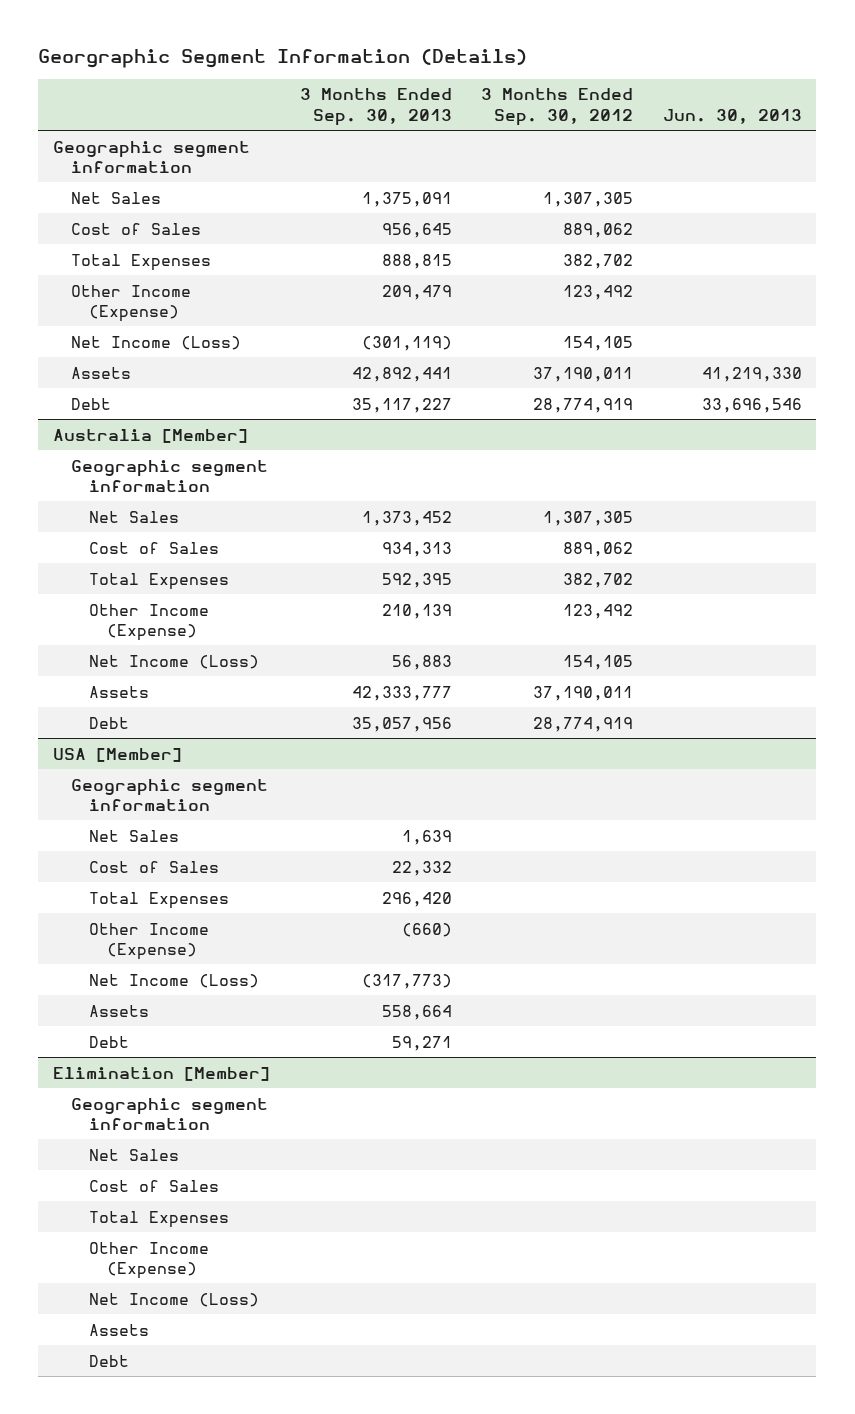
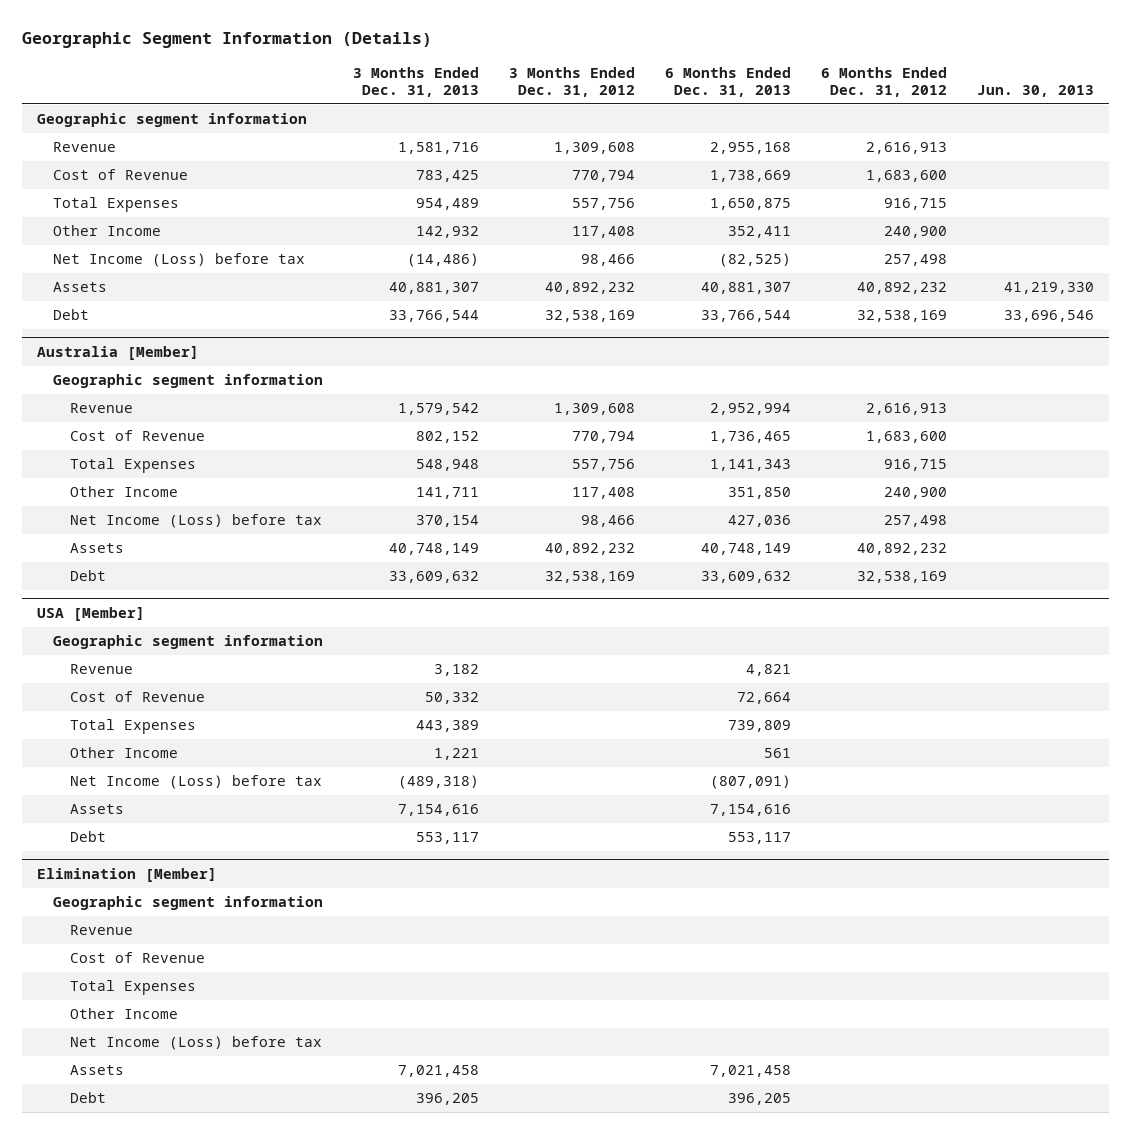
- | 3 Months Ended Sep. 30, 2013 | 3 Months Ended Sep. 30, 2012 | Jun. 30, 2013
+ | 3 Months Ended Dec. 31, 2013 | 3 Months Ended Dec. 31, 2012 | 6 Months Ended Dec. 31, 2013 | 6 Months Ended Dec. 31, 2012 | Jun. 30, 2013
- Net Sales | 1,375,091 | 1,307,305 |
- Cost of Sales | 956,645 | 889,062 |
+ Revenue | 1,581,716 | 1,309,608 | 2,955,168 | 2,616,913 |
+ Cost of Revenue | 783,425 | 770,794 | 1,738,669 | 1,683,600 |
- Other Income (Expense) | 209,479 | 123,492 |
- Net Income (Loss) | (301,119) | 154,105 |
+ Other Income | 142,932 | 117,408 | 352,411 | 240,900 |
+ Net Income (Loss) before tax | (14,486) | 98,466 | (82,525) | 257,498 |
@ Australia [Member]
- Net Sales | 1,373,452 | 1,307,305 |
- Cost of Sales | 934,313 | 889,062 |
+ Revenue | 1,579,542 | 1,309,608 | 2,952,994 | 2,616,913 |
+ Cost of Revenue | 802,152 | 770,794 | 1,736,465 | 1,683,600 |
- Other Income (Expense) | 210,139 | 123,492 |
- Net Income (Loss) | 56,883 | 154,105 |
+ Other Income | 141,711 | 117,408 | 351,850 | 240,900 |
+ Net Income (Loss) before tax | 370,154 | 98,466 | 427,036 | 257,498 |
@ USA [Member]
- Net Sales | 1,639 | |
- Cost of Sales | 22,332 | |
+ Revenue | 3,182 | | 4,821 | |
+ Cost of Revenue | 50,332 | | 72,664 | |
- Other Income (Expense) | (660) | |
- Net Income (Loss) | (317,773) | |
+ Other Income | 1,221 | | 561 | |
+ Net Income (Loss) before tax | (489,318) | | (807,091) | |
@ Elimination [Member]
- Net Sales
- Cost of Sales
+ Revenue
+ Cost of Revenue
- Other Income (Expense)
- Net Income (Loss)
+ Other Income
+ Net Income (Loss) before tax

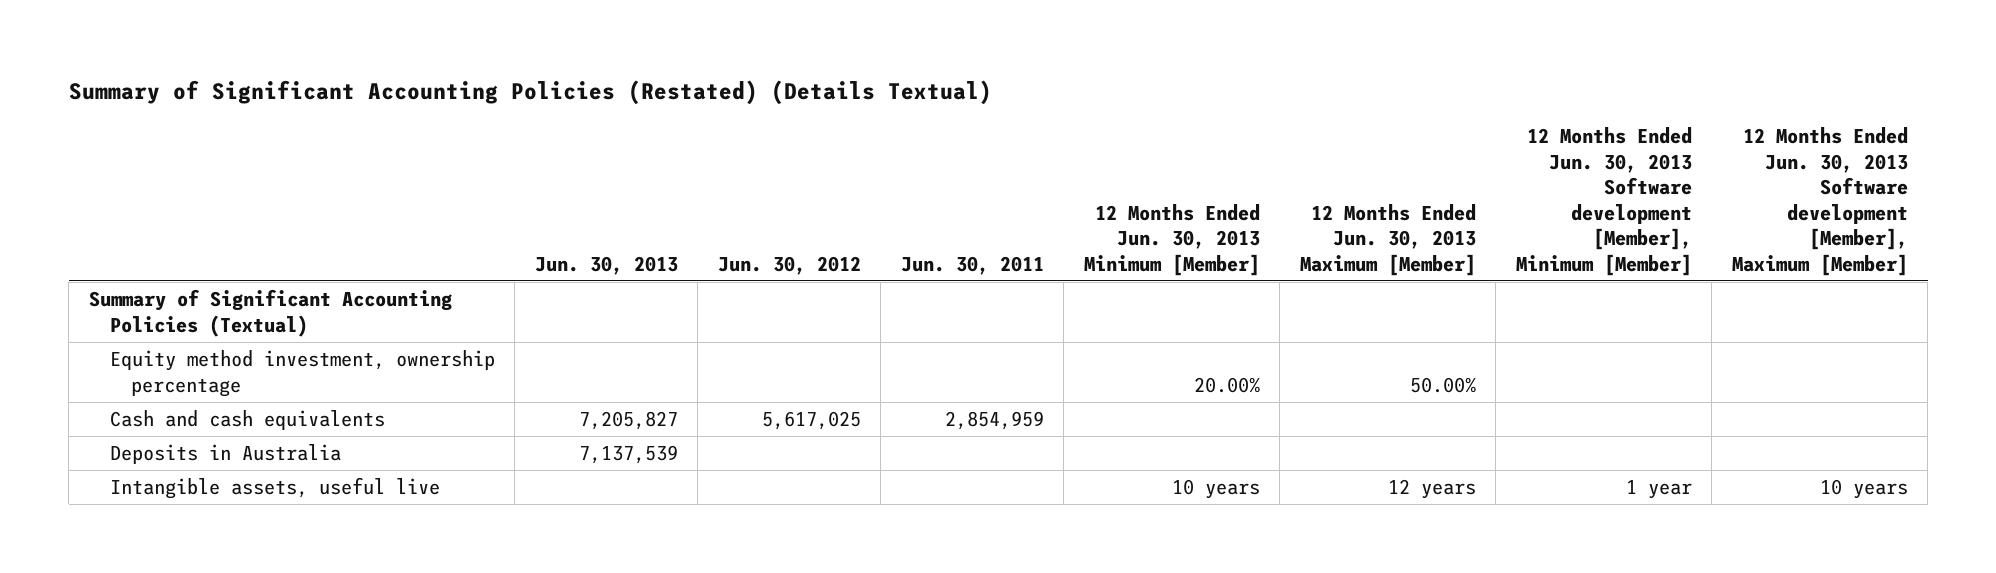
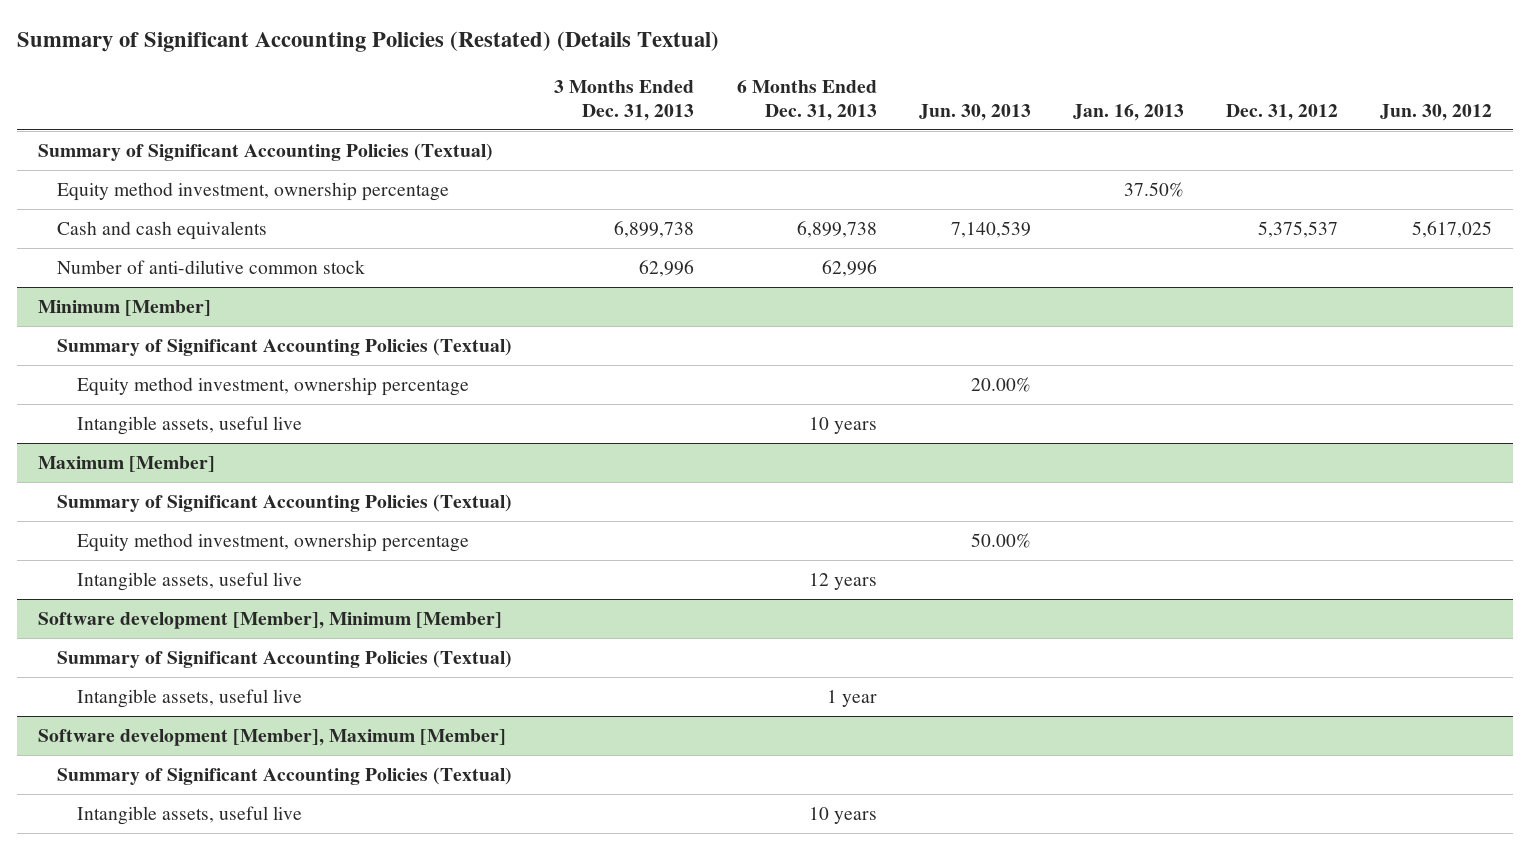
- | Jun. 30, 2013 | Jun. 30, 2012 | Jun. 30, 2011 | 12 Months Ended Jun. 30, 2013 Minimum [Member] | 12 Months Ended Jun. 30, 2013 Maximum [Member] | 12 Months Ended Jun. 30, 2013 Software development [Member], Minimum [Member] | 12 Months Ended Jun. 30, 2013 Software development [Member], Maximum [Member]
+ | 3 Months Ended Dec. 31, 2013 | 6 Months Ended Dec. 31, 2013 | Jun. 30, 2013 | Jan. 16, 2013 | Dec. 31, 2012 | Jun. 30, 2012
- Cash and cash equivalents | 7,205,827 | 5,617,025 | 2,854,959 | | | |
- Deposits in Australia | 7,137,539 | | | | | |
- Intangible assets, useful live | | | | 10 years | 12 years | 1 year | 10 years
+ Cash and cash equivalents | 6,899,738 | 6,899,738 | 7,140,539 | | 5,375,537 | 5,617,025
+ Number of anti-dilutive common stock | 62,996 | 62,996 | | | |
+ Minimum [Member]
+ Summary of Significant Accounting Policies (Textual)
+ Equity method investment, ownership percentage | | | 20.00% | | |
+ Intangible assets, useful live | | 10 years | | | |
+ Maximum [Member]
+ Summary of Significant Accounting Policies (Textual)
+ Equity method investment, ownership percentage | | | 50.00% | | |
+ Intangible assets, useful live | | 12 years | | | |
+ Software development [Member], Minimum [Member]
+ Summary of Significant Accounting Policies (Textual)
+ Intangible assets, useful live | | 1 year | | | |
+ Software development [Member], Maximum [Member]
+ Summary of Significant Accounting Policies (Textual)
+ Intangible assets, useful live | | 10 years | | | |

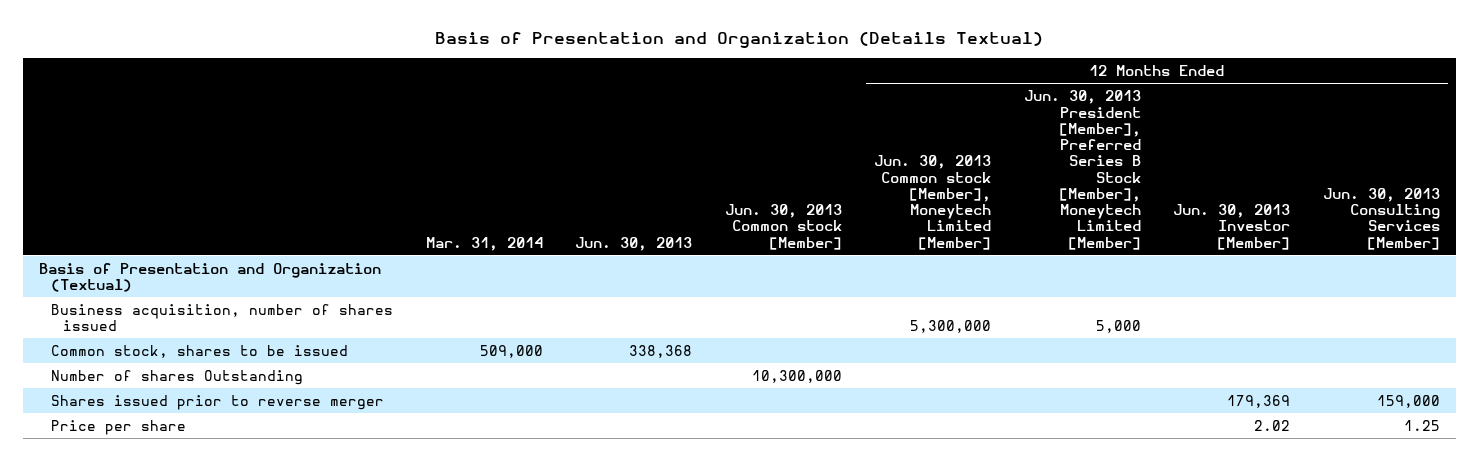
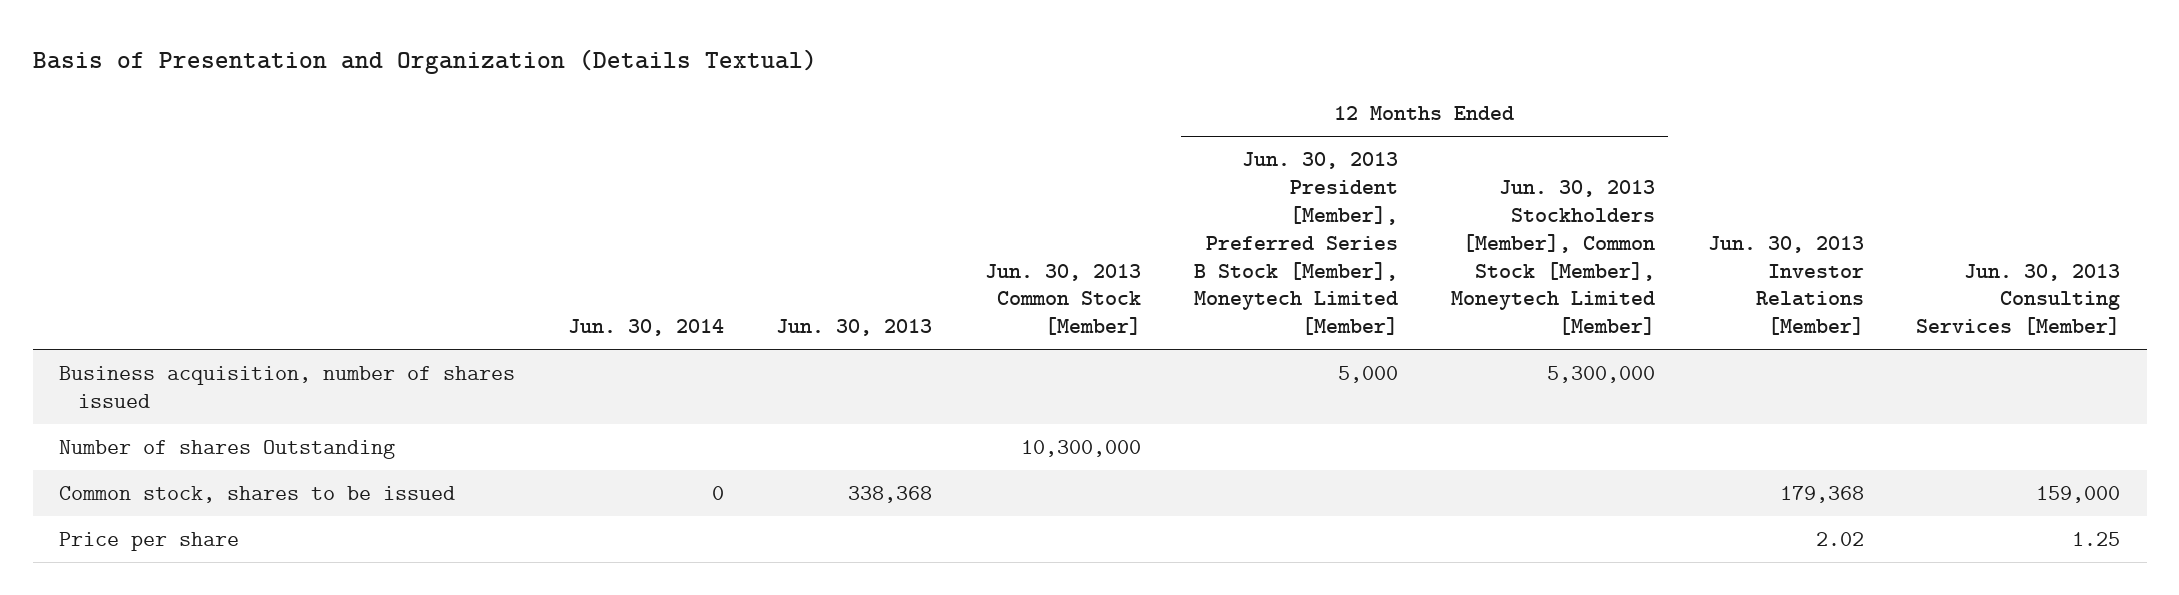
- | Mar. 31, 2014 | Jun. 30, 2013 | Jun. 30, 2013 Common stock [Member] | 12 Months Ended Jun. 30, 2013 Common stock [Member], Moneytech Limited [Member] | 12 Months Ended Jun. 30, 2013 President [Member], Preferred Series B Stock [Member], Moneytech Limited [Member] | 12 Months Ended Jun. 30, 2013 Investor [Member] | 12 Months Ended Jun. 30, 2013 Consulting Services [Member]
+ | Jun. 30, 2014 | Jun. 30, 2013 | Jun. 30, 2013 Common Stock [Member] | 12 Months Ended Jun. 30, 2013 President [Member], Preferred Series B Stock [Member], Moneytech Limited [Member] | 12 Months Ended Jun. 30, 2013 Stockholders [Member], Common Stock [Member], Moneytech Limited [Member] | Jun. 30, 2013 Investor Relations [Member] | Jun. 30, 2013 Consulting Services [Member]
- Basis of Presentation and Organization (Textual)
- Shares issued prior to reverse merger | | | | | | 179,369 | 159,000
moved down: Common stock, shares to be issued | 0 | 338,368 | | | | 179,368 | 159,000

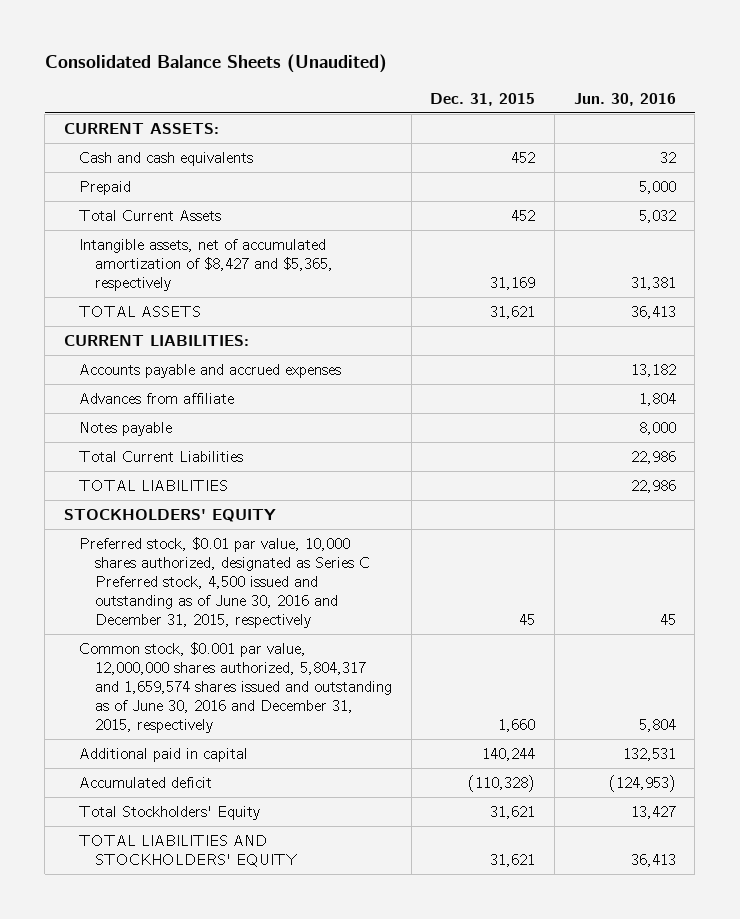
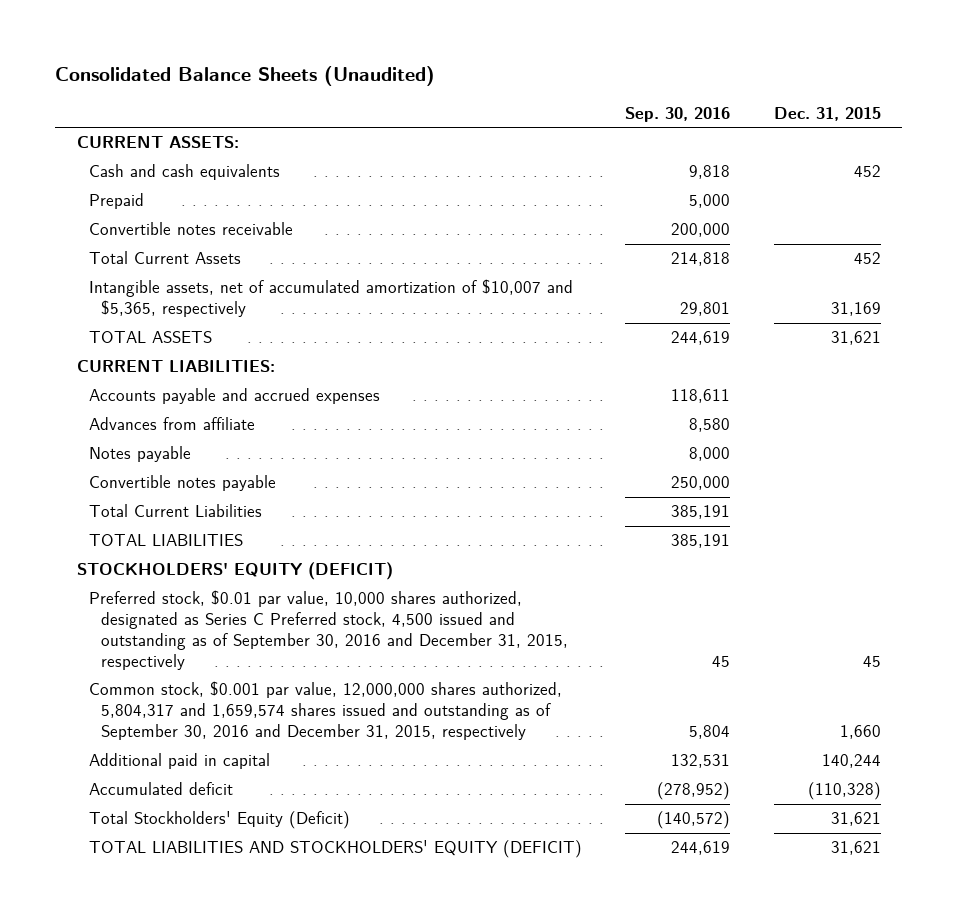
- | Dec. 31, 2015 | Jun. 30, 2016
+ | Sep. 30, 2016 | Dec. 31, 2015
+ Convertible notes receivable | 200,000 |
- Intangible assets, net of accumulated amortization of $8,427 and $5,365, respectively | 31,169 | 31,381
+ Intangible assets, net of accumulated amortization of $10,007 and $5,365, respectively | 29,801 | 31,169
+ Convertible notes payable | 250,000 |
- STOCKHOLDERS' EQUITY
- Preferred stock, $0.01 par value, 10,000 shares authorized, designated as Series C Preferred stock, 4,500 issued and outstanding as of June 30, 2016 and December 31, 2015, respectively | 45 | 45
- Common stock, $0.001 par value, 12,000,000 shares authorized, 5,804,317 and 1,659,574 shares issued and outstanding as of June 30, 2016 and December 31, 2015, respectively | 1,660 | 5,804
+ STOCKHOLDERS' EQUITY (DEFICIT)
+ Preferred stock, $0.01 par value, 10,000 shares authorized, designated as Series C Preferred stock, 4,500 issued and outstanding as of September 30, 2016 and December 31, 2015, respectively | 45 | 45
+ Common stock, $0.001 par value, 12,000,000 shares authorized, 5,804,317 and 1,659,574 shares issued and outstanding as of September 30, 2016 and December 31, 2015, respectively | 5,804 | 1,660
- Total Stockholders' Equity | 31,621 | 13,427
- TOTAL LIABILITIES AND STOCKHOLDERS' EQUITY | 31,621 | 36,413
+ Total Stockholders' Equity (Deficit) | (140,572) | 31,621
+ TOTAL LIABILITIES AND STOCKHOLDERS' EQUITY (DEFICIT) | 244,619 | 31,621

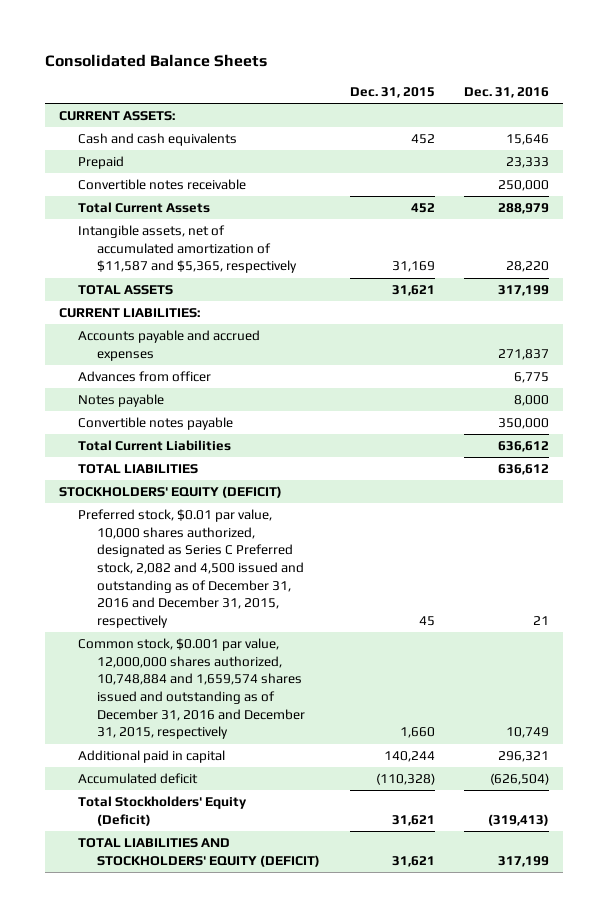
- Consolidated Balance Sheets (Unaudited)
+ Consolidated Balance Sheets
- | Sep. 30, 2016 | Dec. 31, 2015
+ | Dec. 31, 2015 | Dec. 31, 2016
- Intangible assets, net of accumulated amortization of $10,007 and $5,365, respectively | 29,801 | 31,169
+ Intangible assets, net of accumulated amortization of $11,587 and $5,365, respectively | 31,169 | 28,220
- Advances from affiliate | 8,580 |
+ Advances from officer | | 6,775
- Preferred stock, $0.01 par value, 10,000 shares authorized, designated as Series C Preferred stock, 4,500 issued and outstanding as of September 30, 2016 and December 31, 2015, respectively | 45 | 45
- Common stock, $0.001 par value, 12,000,000 shares authorized, 5,804,317 and 1,659,574 shares issued and outstanding as of September 30, 2016 and December 31, 2015, respectively | 5,804 | 1,660
+ Preferred stock, $0.01 par value, 10,000 shares authorized, designated as Series C Preferred stock, 2,082 and 4,500 issued and outstanding as of December 31, 2016 and December 31, 2015, respectively | 45 | 21
+ Common stock, $0.001 par value, 12,000,000 shares authorized, 10,748,884 and 1,659,574 shares issued and outstanding as of December 31, 2016 and December 31, 2015, respectively | 1,660 | 10,749

